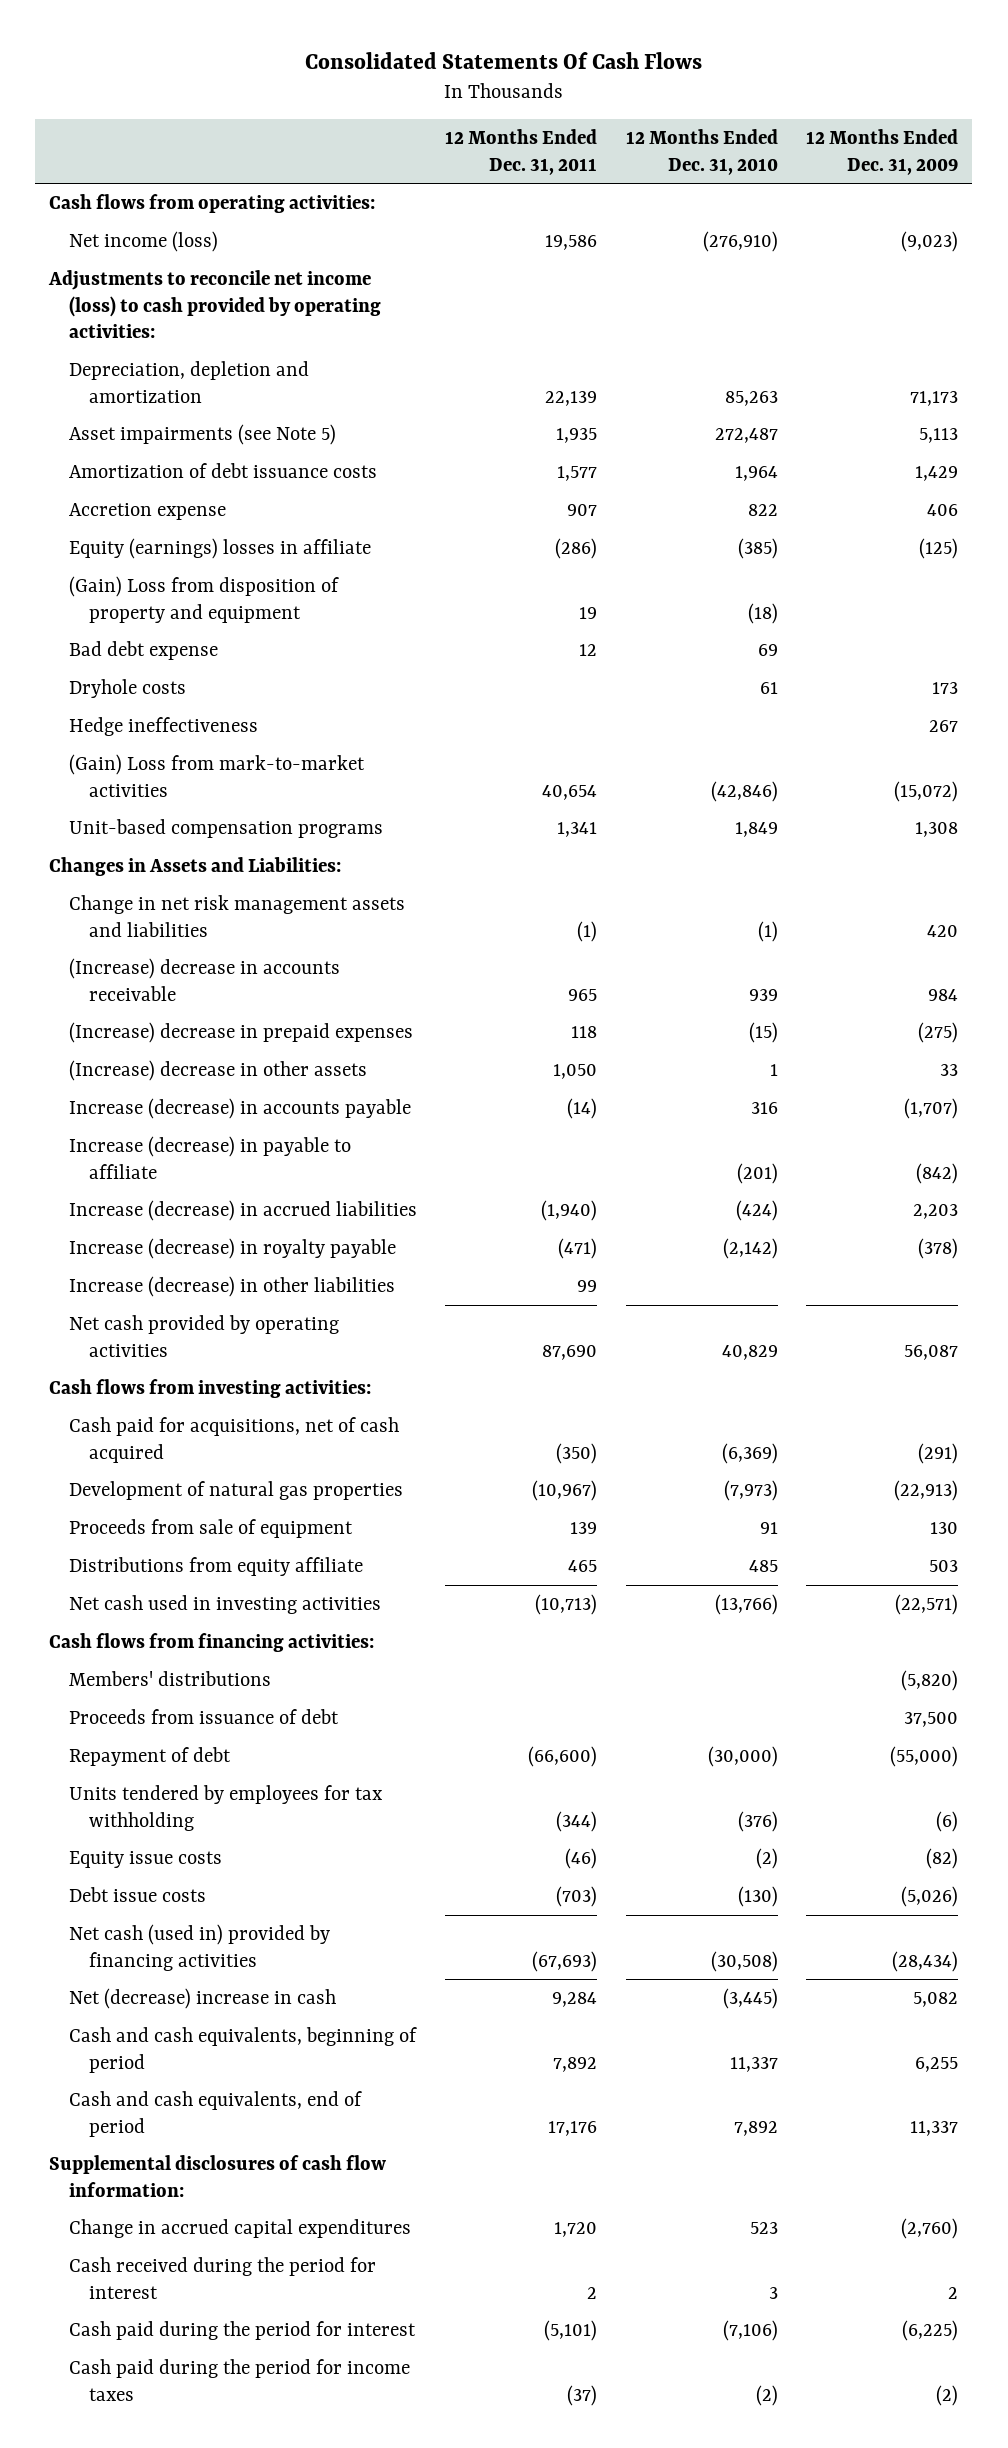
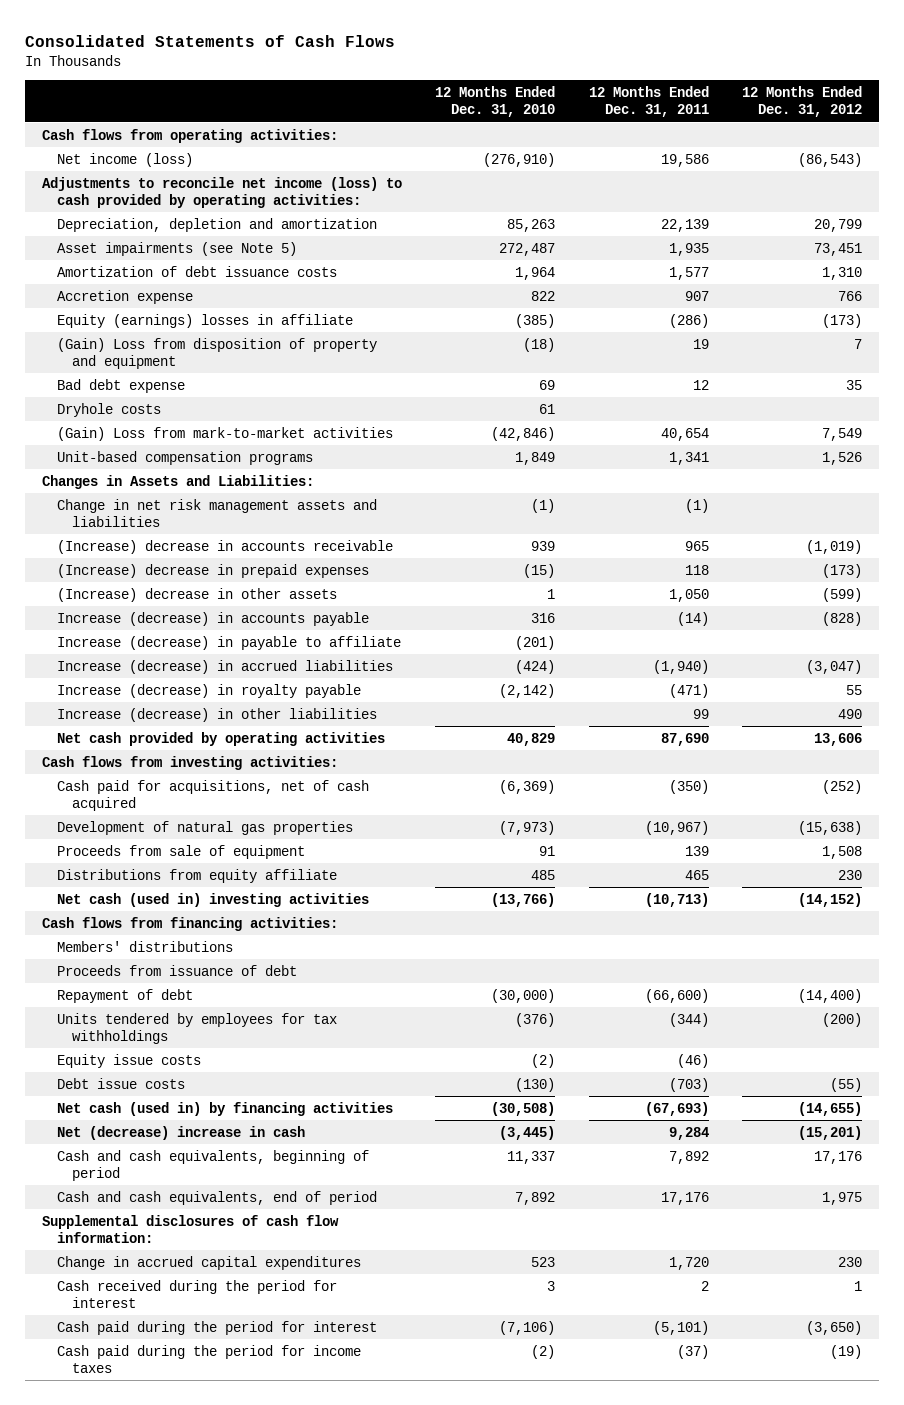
- Consolidated Statements Of Cash Flows
+ Consolidated Statements of Cash Flows
- | 12 Months Ended Dec. 31, 2011 | 12 Months Ended Dec. 31, 2010 | 12 Months Ended Dec. 31, 2009
+ | 12 Months Ended Dec. 31, 2010 | 12 Months Ended Dec. 31, 2011 | 12 Months Ended Dec. 31, 2012
- Hedge ineffectiveness | | | 267
- Net cash used in investing activities | (10,713) | (13,766) | (22,571)
+ Net cash (used in) investing activities | (13,766) | (10,713) | (14,152)
- Units tendered by employees for tax withholding | (344) | (376) | (6)
+ Units tendered by employees for tax withholdings | (376) | (344) | (200)
- Net cash (used in) provided by financing activities | (67,693) | (30,508) | (28,434)
+ Net cash (used in) by financing activities | (30,508) | (67,693) | (14,655)

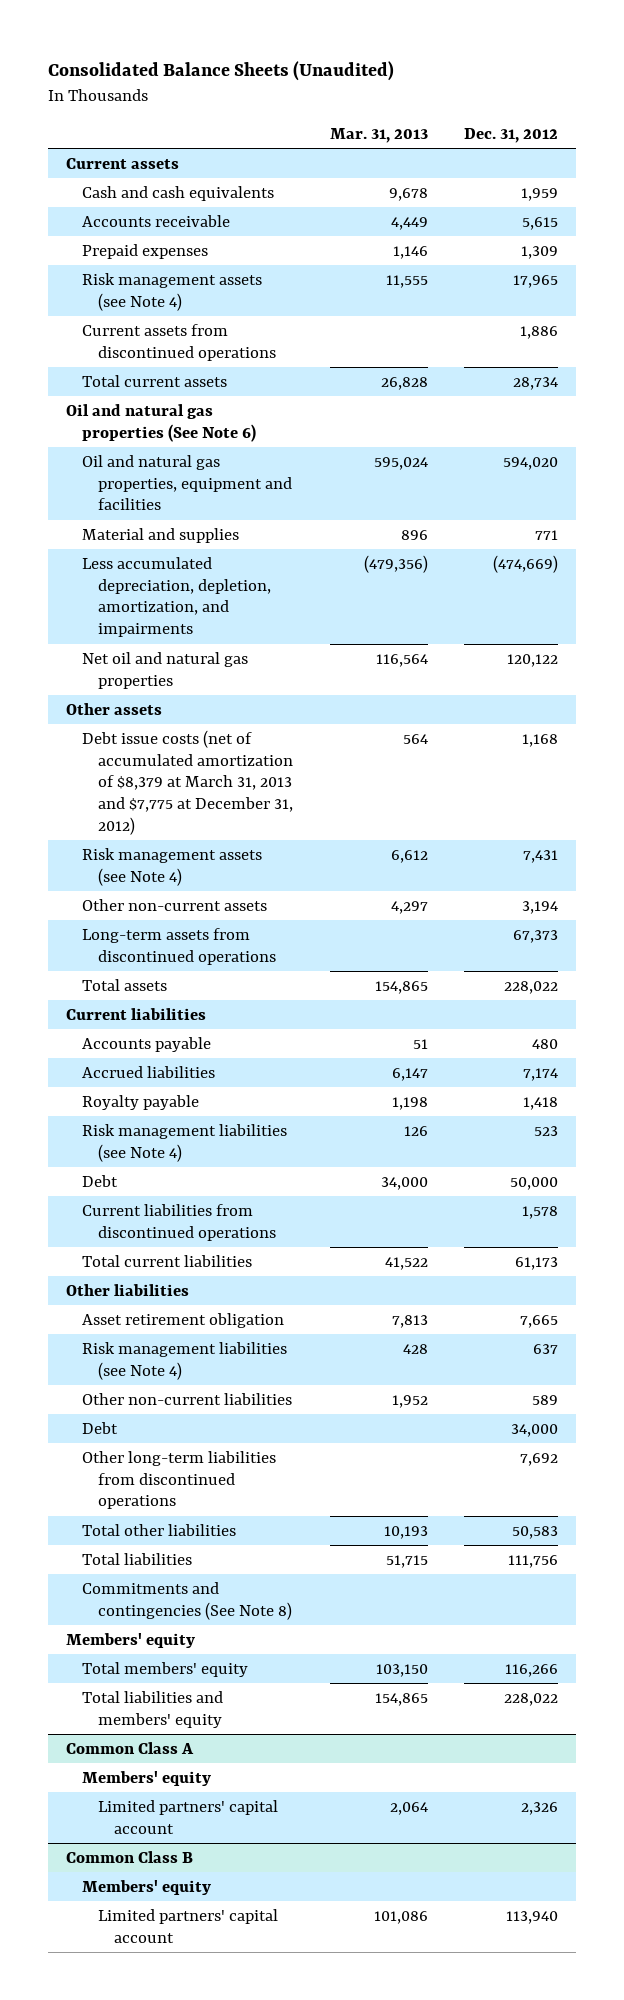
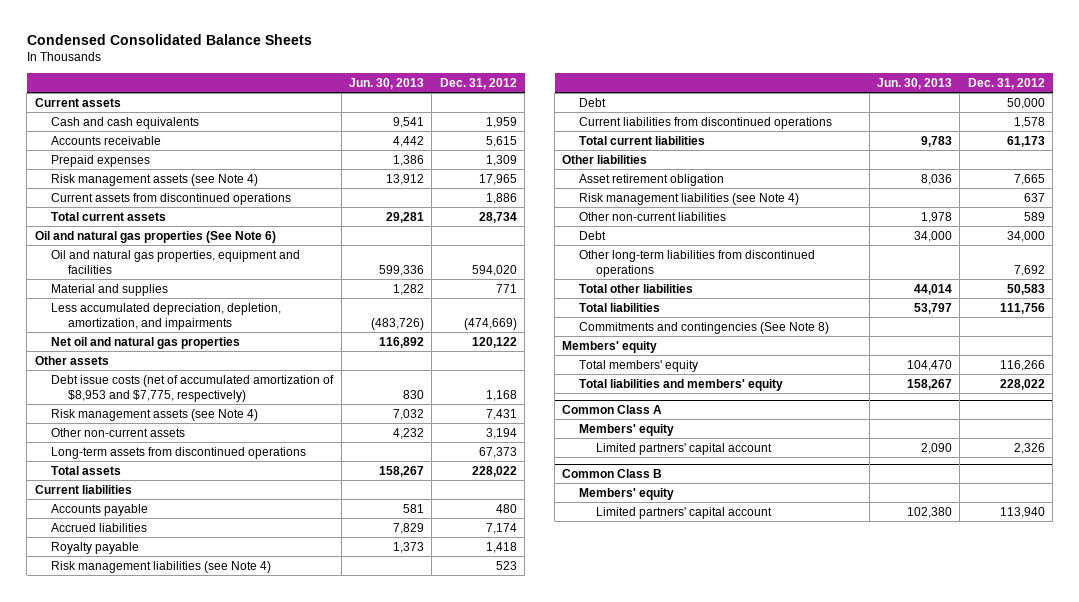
- Consolidated Balance Sheets (Unaudited)
+ Condensed Consolidated Balance Sheets
- | Mar. 31, 2013 | Dec. 31, 2012
+ | Jun. 30, 2013 | Dec. 31, 2012
- Debt issue costs (net of accumulated amortization of $8,379 at March 31, 2013 and $7,775 at December 31, 2012) | 564 | 1,168
+ Debt issue costs (net of accumulated amortization of $8,953 and $7,775, respectively) | 830 | 1,168

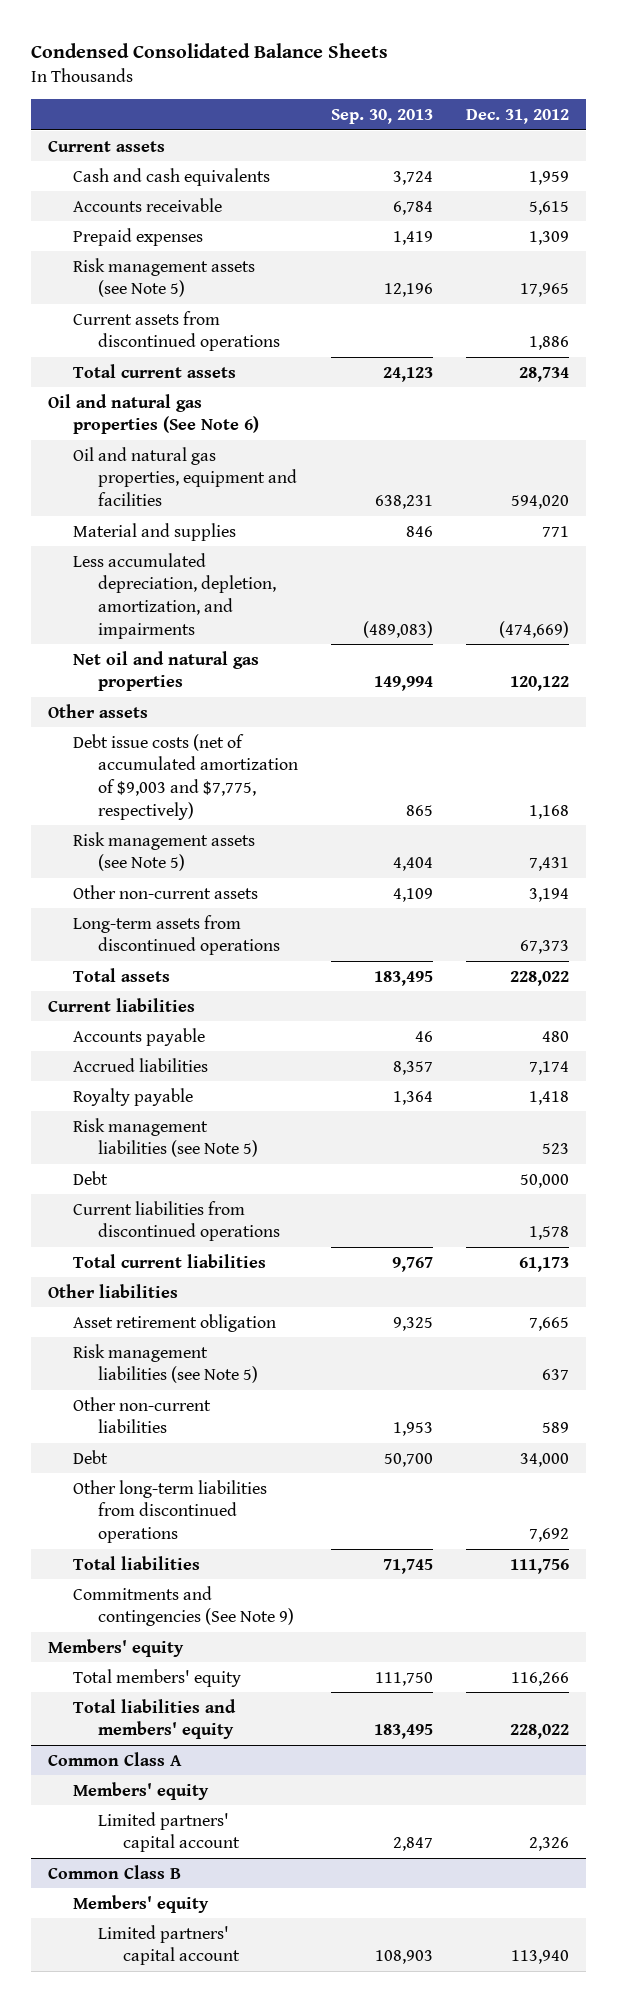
- | Jun. 30, 2013 | Dec. 31, 2012
+ | Sep. 30, 2013 | Dec. 31, 2012
- Risk management assets (see Note 4) | 13,912 | 17,965
+ Risk management assets (see Note 5) | 12,196 | 17,965
- Debt issue costs (net of accumulated amortization of $8,953 and $7,775, respectively) | 830 | 1,168
- Risk management assets (see Note 4) | 7,032 | 7,431
+ Debt issue costs (net of accumulated amortization of $9,003 and $7,775, respectively) | 865 | 1,168
+ Risk management assets (see Note 5) | 4,404 | 7,431
- Risk management liabilities (see Note 4) | | 523
+ Risk management liabilities (see Note 5) | | 523
- Risk management liabilities (see Note 4) | | 637
+ Risk management liabilities (see Note 5) | | 637
- Total other liabilities | 44,014 | 50,583
- Commitments and contingencies (See Note 8)
+ Commitments and contingencies (See Note 9)

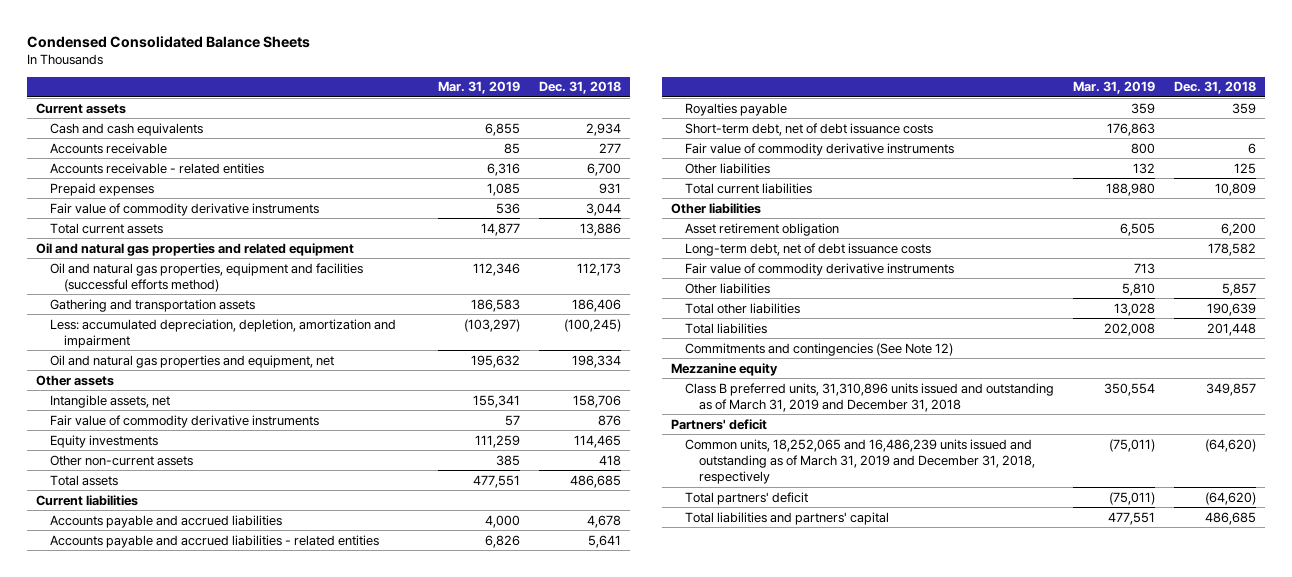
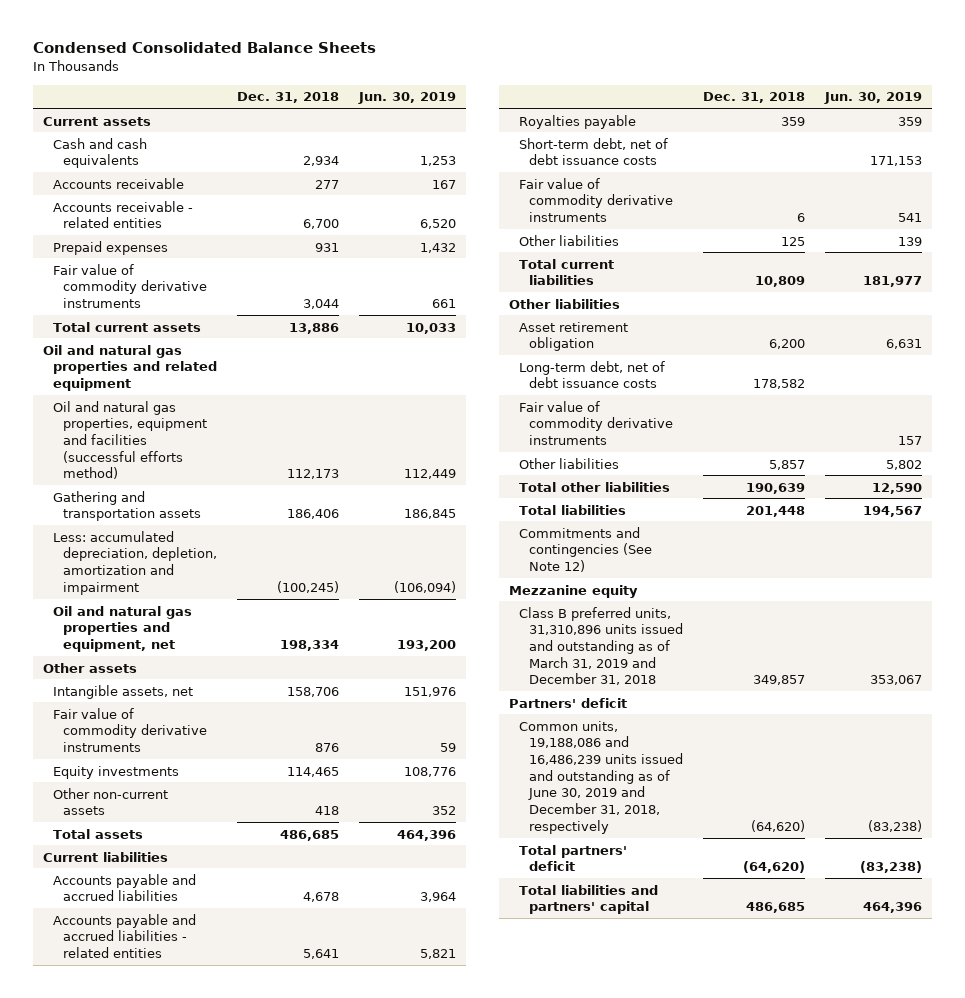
- | Mar. 31, 2019 | Dec. 31, 2018
+ | Dec. 31, 2018 | Jun. 30, 2019
- Common units, 18,252,065 and 16,486,239 units issued and outstanding as of March 31, 2019 and December 31, 2018, respectively | (75,011) | (64,620)
+ Common units, 19,188,086 and 16,486,239 units issued and outstanding as of June 30, 2019 and December 31, 2018, respectively | (64,620) | (83,238)

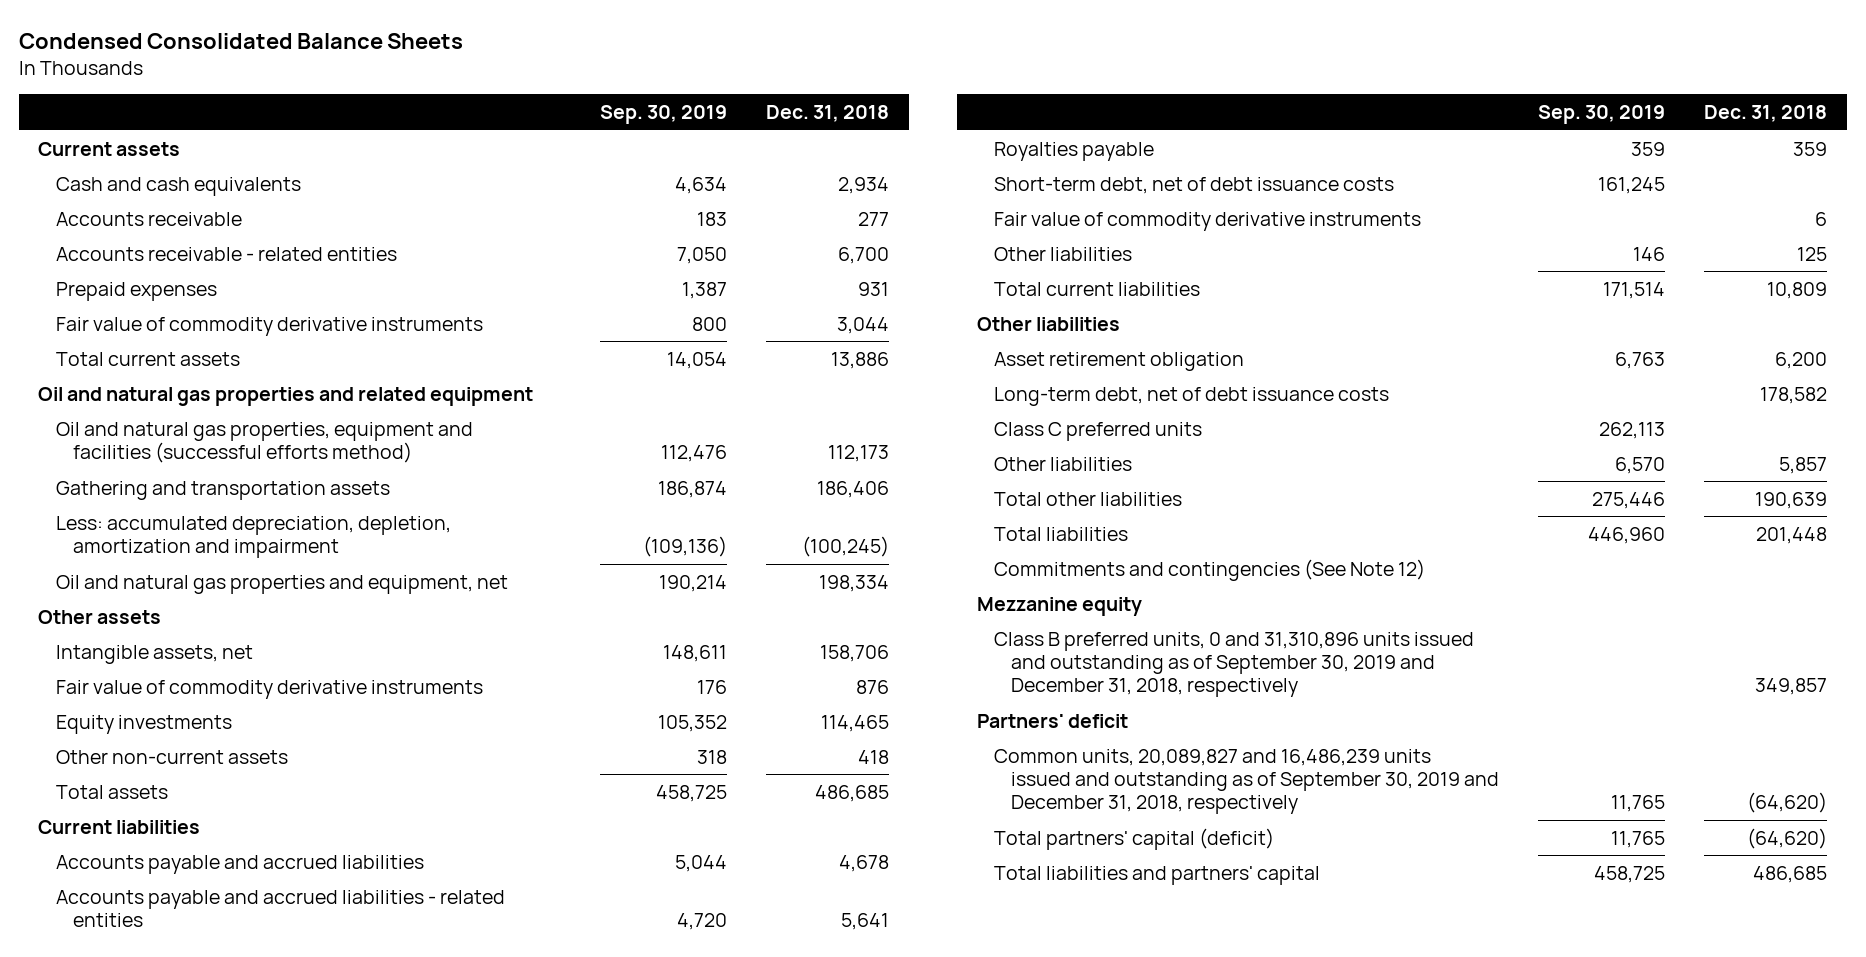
- | Dec. 31, 2018 | Jun. 30, 2019
+ | Sep. 30, 2019 | Dec. 31, 2018
- Fair value of commodity derivative instruments | | 157
+ Class C preferred units | 262,113 |
- Class B preferred units, 31,310,896 units issued and outstanding as of March 31, 2019 and December 31, 2018 | 349,857 | 353,067
+ Class B preferred units, 0 and 31,310,896 units issued and outstanding as of September 30, 2019 and December 31, 2018, respectively | | 349,857
- Common units, 19,188,086 and 16,486,239 units issued and outstanding as of June 30, 2019 and December 31, 2018, respectively | (64,620) | (83,238)
- Total partners' deficit | (64,620) | (83,238)
+ Common units, 20,089,827 and 16,486,239 units issued and outstanding as of September 30, 2019 and December 31, 2018, respectively | 11,765 | (64,620)
+ Total partners' capital (deficit) | 11,765 | (64,620)

